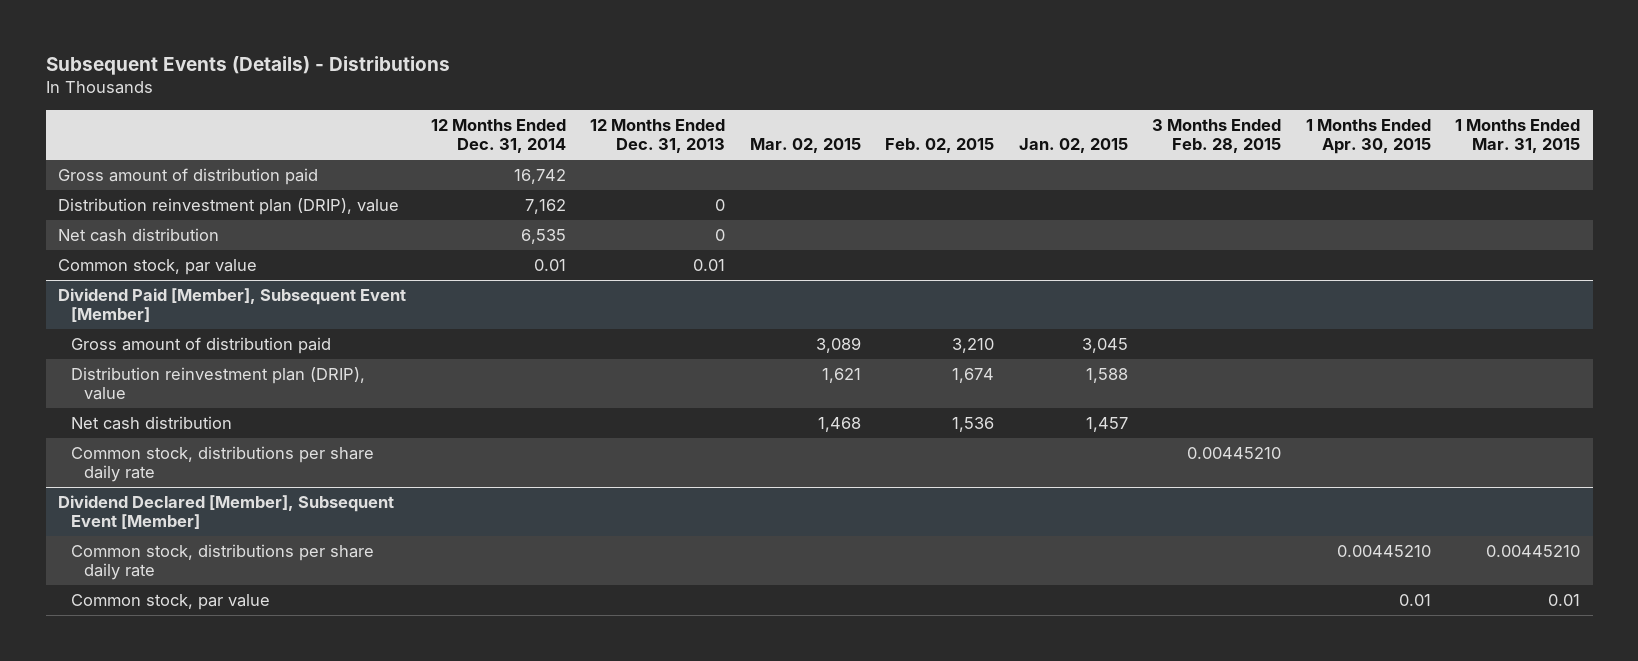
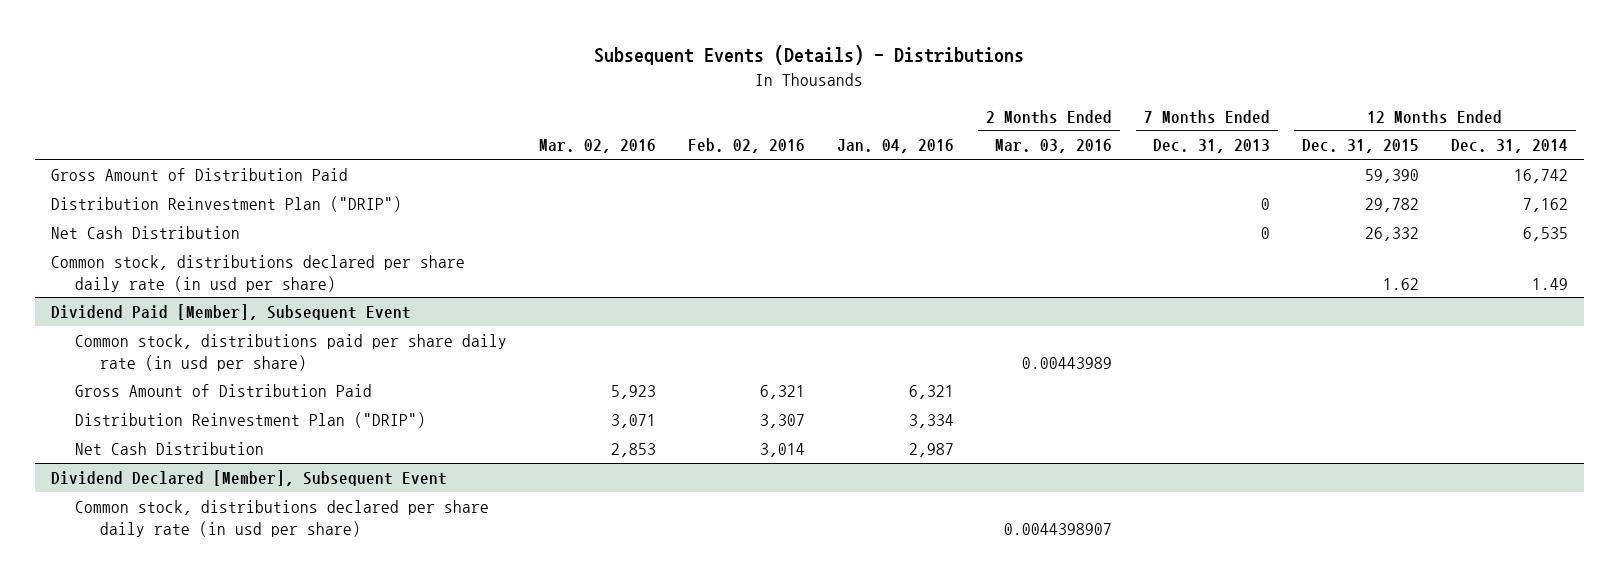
- | 12 Months Ended Dec. 31, 2014 | 12 Months Ended Dec. 31, 2013 | Mar. 02, 2015 | Feb. 02, 2015 | Jan. 02, 2015 | 3 Months Ended Feb. 28, 2015 | 1 Months Ended Apr. 30, 2015 | 1 Months Ended Mar. 31, 2015
+ | Mar. 02, 2016 | Feb. 02, 2016 | Jan. 04, 2016 | 2 Months Ended Mar. 03, 2016 | 7 Months Ended Dec. 31, 2013 | 12 Months Ended Dec. 31, 2015 | 12 Months Ended Dec. 31, 2014
- Gross amount of distribution paid | 16,742 | | | | | | |
- Distribution reinvestment plan (DRIP), value | 7,162 | 0 | | | | | |
- Net cash distribution | 6,535 | 0 | | | | | |
- Common stock, par value | 0.01 | 0.01 | | | | | |
- Dividend Paid [Member], Subsequent Event [Member]
- Gross amount of distribution paid | | | 3,089 | 3,210 | 3,045 | | |
- Distribution reinvestment plan (DRIP), value | | | 1,621 | 1,674 | 1,588 | | |
- Net cash distribution | | | 1,468 | 1,536 | 1,457 | | |
- Common stock, distributions per share daily rate | | | | | | 0.00445210 | |
- Dividend Declared [Member], Subsequent Event [Member]
- Common stock, distributions per share daily rate | | | | | | | 0.00445210 | 0.00445210
- Common stock, par value | | | | | | | 0.01 | 0.01
+ Gross Amount of Distribution Paid | | | | | | 59,390 | 16,742
+ Distribution Reinvestment Plan ("DRIP") | | | | | 0 | 29,782 | 7,162
+ Net Cash Distribution | | | | | 0 | 26,332 | 6,535
+ Common stock, distributions declared per share daily rate (in usd per share) | | | | | | 1.62 | 1.49
+ Dividend Paid [Member], Subsequent Event
+ Common stock, distributions paid per share daily rate (in usd per share) | | | | 0.00443989 | | |
+ Gross Amount of Distribution Paid | 5,923 | 6,321 | 6,321 | | | |
+ Distribution Reinvestment Plan ("DRIP") | 3,071 | 3,307 | 3,334 | | | |
+ Net Cash Distribution | 2,853 | 3,014 | 2,987 | | | |
+ Dividend Declared [Member], Subsequent Event
+ Common stock, distributions declared per share daily rate (in usd per share) | | | | 0.0044398907 | | |

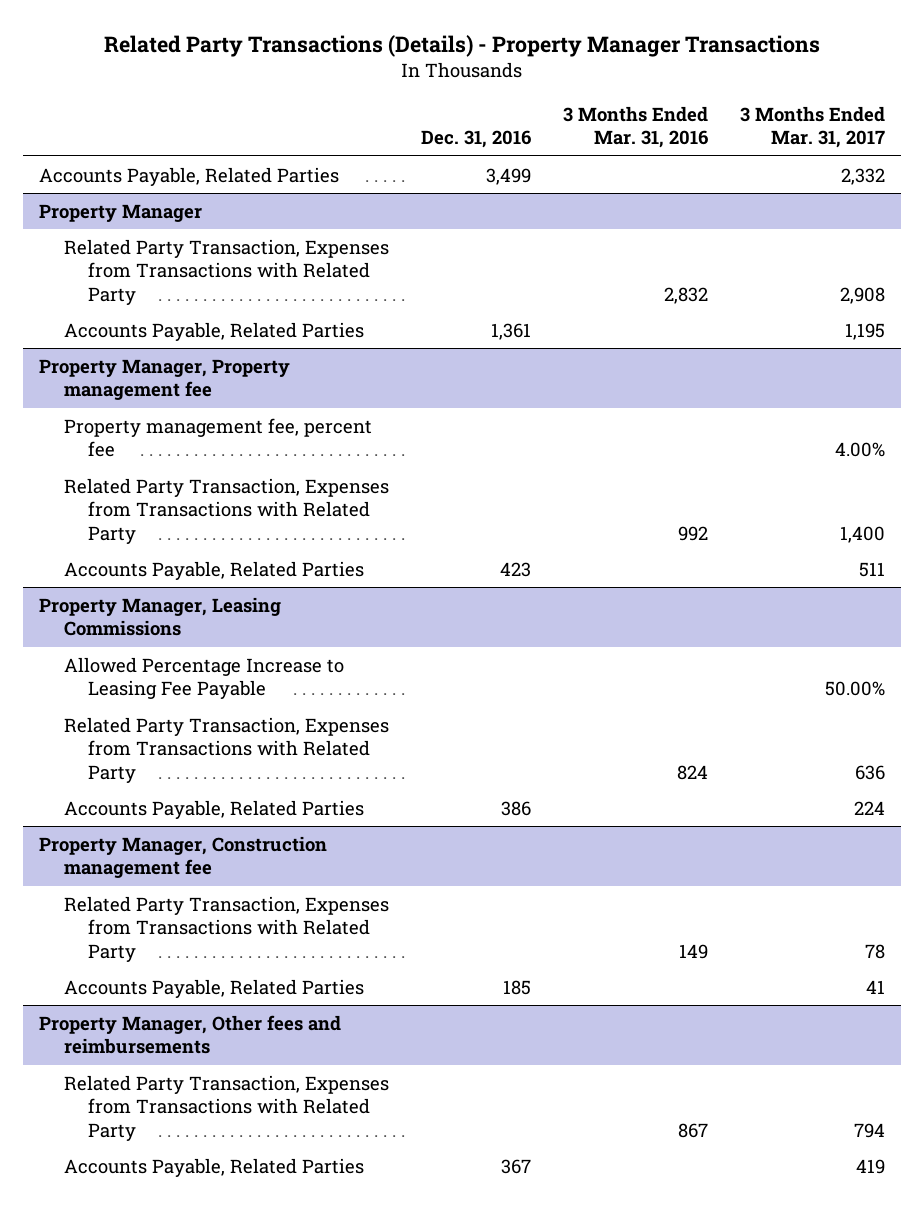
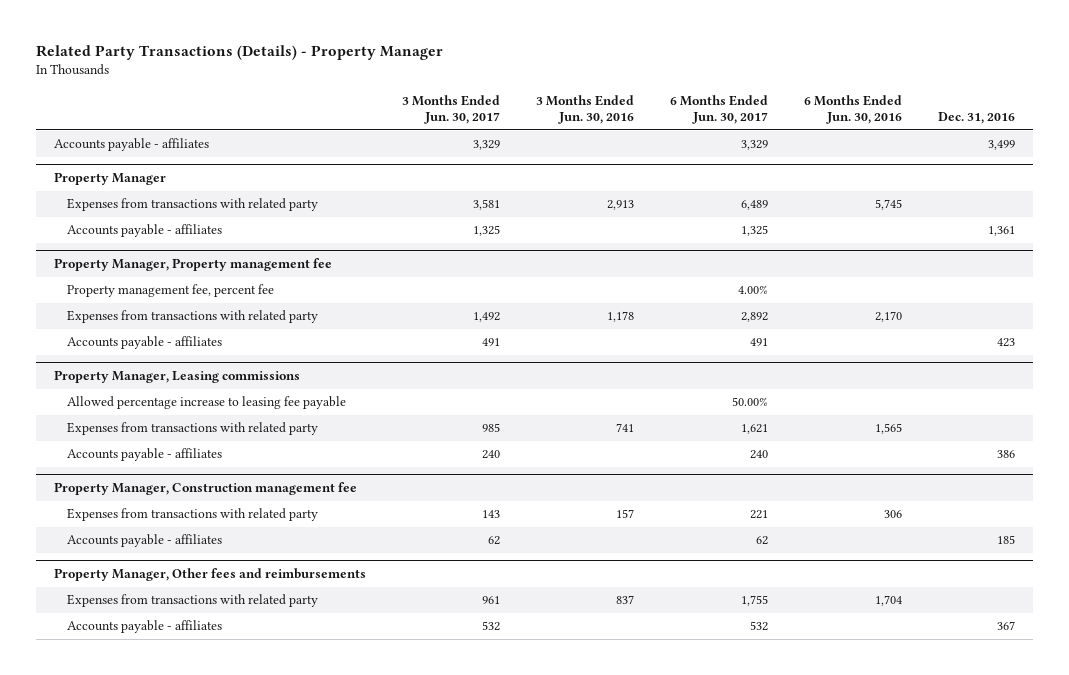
- Related Party Transactions (Details) - Property Manager Transactions
+ Related Party Transactions (Details) - Property Manager
- | Dec. 31, 2016 | 3 Months Ended Mar. 31, 2016 | 3 Months Ended Mar. 31, 2017
+ | 3 Months Ended Jun. 30, 2017 | 3 Months Ended Jun. 30, 2016 | 6 Months Ended Jun. 30, 2017 | 6 Months Ended Jun. 30, 2016 | Dec. 31, 2016
- Accounts Payable, Related Parties | 3,499 | | 2,332
+ Accounts payable - affiliates | 3,329 | | 3,329 | | 3,499
@ Property Manager
- Related Party Transaction, Expenses from Transactions with Related Party | | 2,832 | 2,908
- Accounts Payable, Related Parties | 1,361 | | 1,195
+ Expenses from transactions with related party | 3,581 | 2,913 | 6,489 | 5,745 |
+ Accounts payable - affiliates | 1,325 | | 1,325 | | 1,361
@ Property Manager, Property management fee
- Related Party Transaction, Expenses from Transactions with Related Party | | 992 | 1,400
- Accounts Payable, Related Parties | 423 | | 511
- Property Manager, Leasing Commissions
- Allowed Percentage Increase to Leasing Fee Payable | | | 50.00%
- Related Party Transaction, Expenses from Transactions with Related Party | | 824 | 636
- Accounts Payable, Related Parties | 386 | | 224
@ Property Manager, Property management fee
+ Expenses from transactions with related party | 1,492 | 1,178 | 2,892 | 2,170 |
+ Accounts payable - affiliates | 491 | | 491 | | 423
+ Property Manager, Leasing commissions
+ Allowed percentage increase to leasing fee payable | | | 50.00% | |
+ Expenses from transactions with related party | 985 | 741 | 1,621 | 1,565 |
+ Accounts payable - affiliates | 240 | | 240 | | 386
@ Property Manager, Construction management fee
- Related Party Transaction, Expenses from Transactions with Related Party | | 149 | 78
- Accounts Payable, Related Parties | 185 | | 41
+ Expenses from transactions with related party | 143 | 157 | 221 | 306 |
+ Accounts payable - affiliates | 62 | | 62 | | 185
@ Property Manager, Other fees and reimbursements
- Related Party Transaction, Expenses from Transactions with Related Party | | 867 | 794
- Accounts Payable, Related Parties | 367 | | 419
+ Expenses from transactions with related party | 961 | 837 | 1,755 | 1,704 |
+ Accounts payable - affiliates | 532 | | 532 | | 367

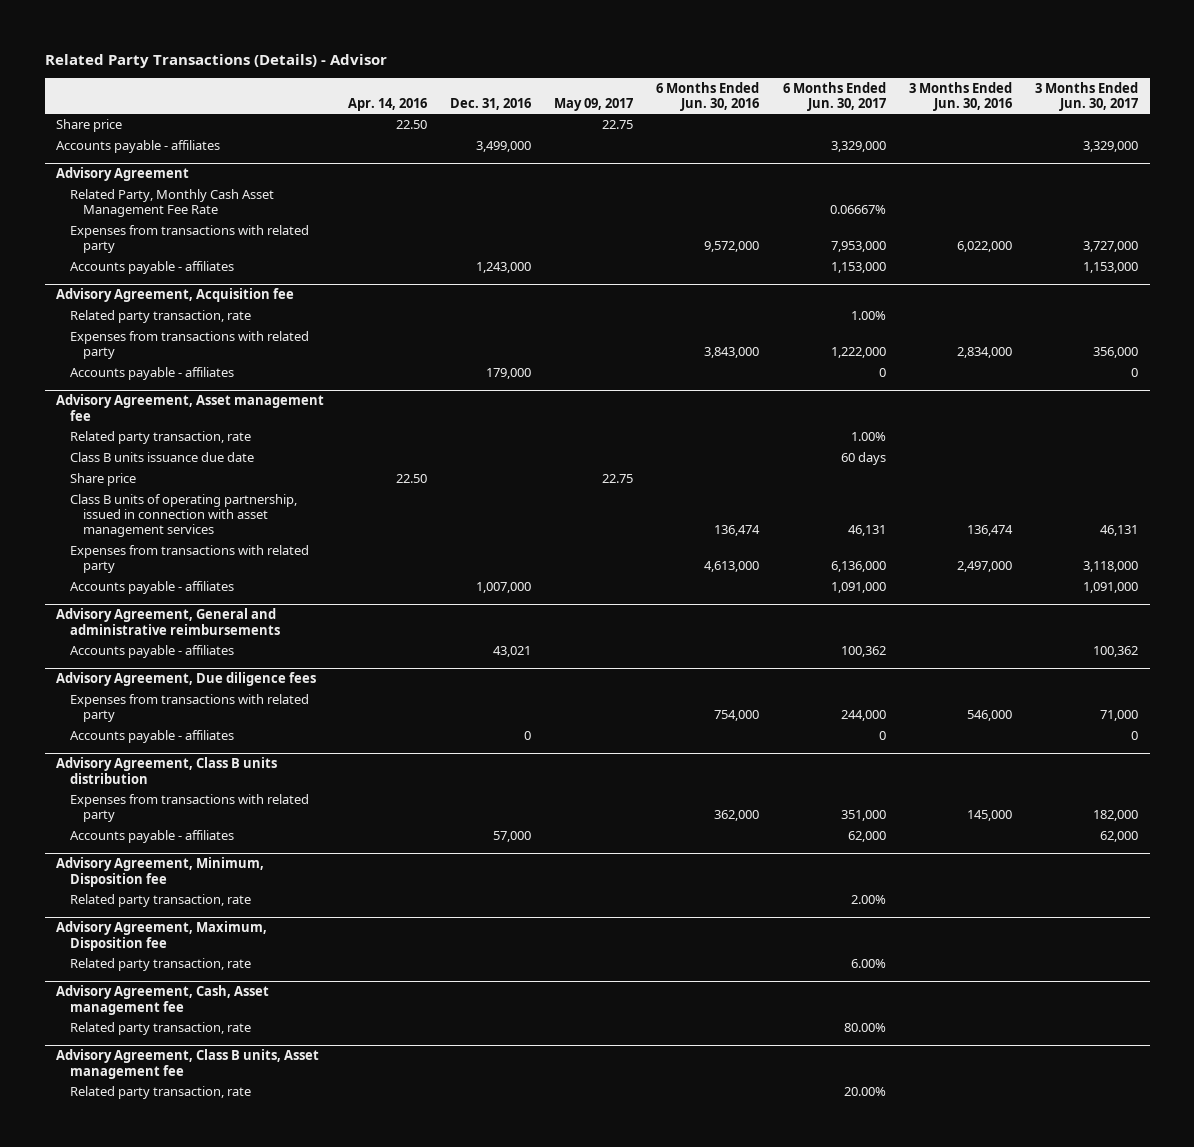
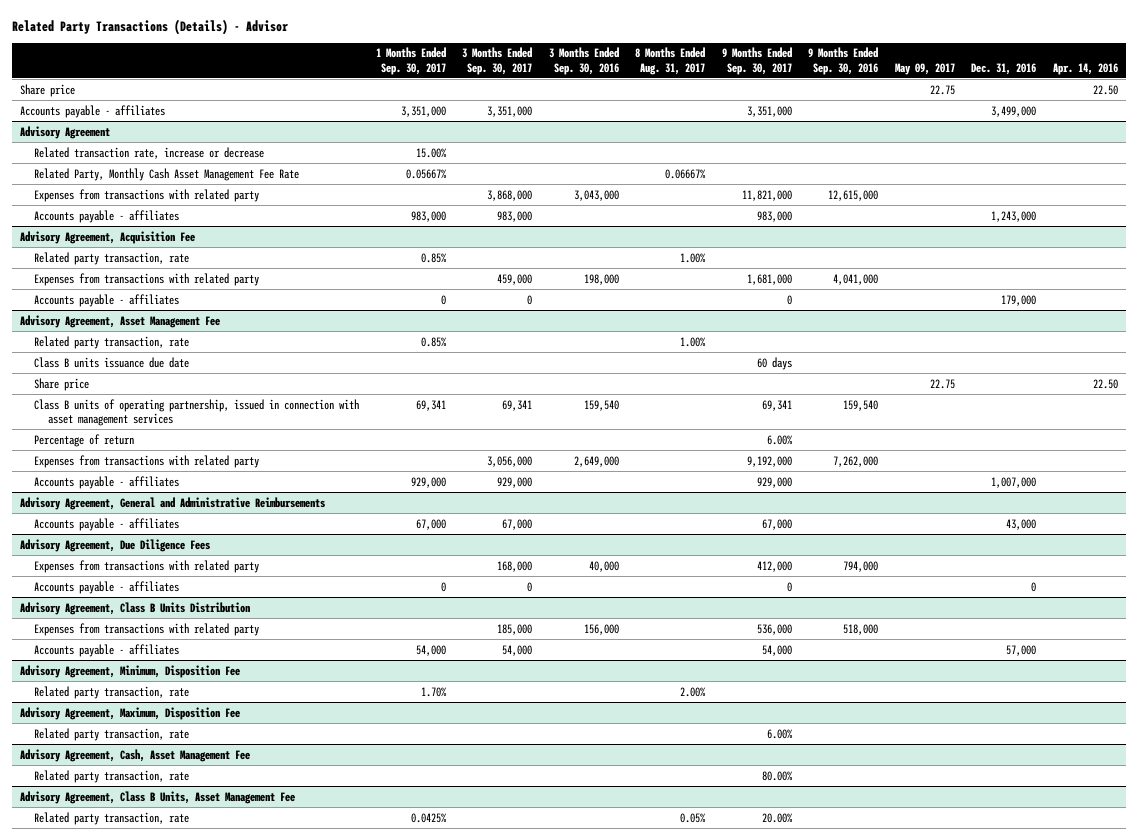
- | Apr. 14, 2016 | Dec. 31, 2016 | May 09, 2017 | 6 Months Ended Jun. 30, 2016 | 6 Months Ended Jun. 30, 2017 | 3 Months Ended Jun. 30, 2016 | 3 Months Ended Jun. 30, 2017
+ | 1 Months Ended Sep. 30, 2017 | 3 Months Ended Sep. 30, 2017 | 3 Months Ended Sep. 30, 2016 | 8 Months Ended Aug. 31, 2017 | 9 Months Ended Sep. 30, 2017 | 9 Months Ended Sep. 30, 2016 | May 09, 2017 | Dec. 31, 2016 | Apr. 14, 2016
@ Advisory Agreement
+ Related transaction rate, increase or decrease | 15.00% | | | | | | | |
- Advisory Agreement, Acquisition fee
+ Advisory Agreement, Acquisition Fee
- Advisory Agreement, Asset management fee
+ Advisory Agreement, Asset Management Fee
+ Percentage of return | | | | | 6.00% | | | |
- Advisory Agreement, General and administrative reimbursements
- Accounts payable - affiliates | | 43,021 | | | 100,362 | | 100,362
- Advisory Agreement, Due diligence fees
+ Advisory Agreement, General and Administrative Reimbursements
+ Accounts payable - affiliates | 67,000 | 67,000 | | | 67,000 | | | 43,000 |
+ Advisory Agreement, Due Diligence Fees
- Advisory Agreement, Class B units distribution
+ Advisory Agreement, Class B Units Distribution
- Advisory Agreement, Minimum, Disposition fee
+ Advisory Agreement, Minimum, Disposition Fee
- Advisory Agreement, Maximum, Disposition fee
+ Advisory Agreement, Maximum, Disposition Fee
- Advisory Agreement, Cash, Asset management fee
+ Advisory Agreement, Cash, Asset Management Fee
- Advisory Agreement, Class B units, Asset management fee
+ Advisory Agreement, Class B Units, Asset Management Fee

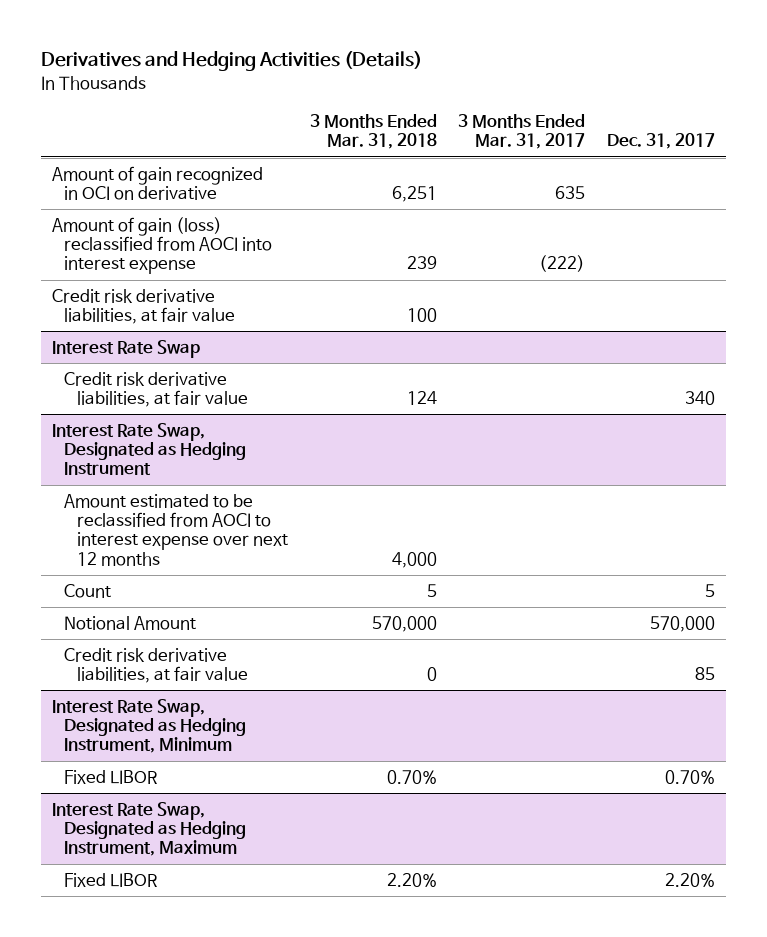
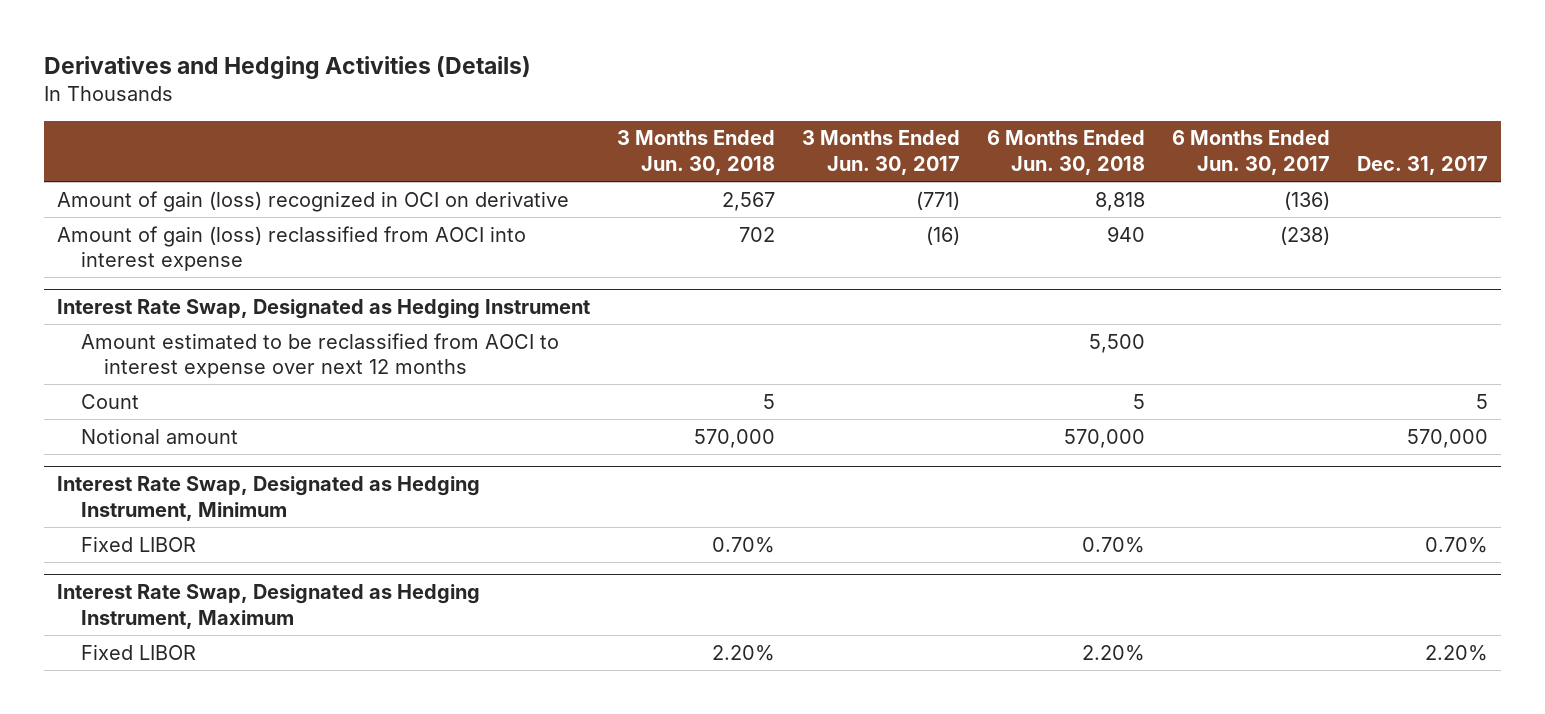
- | 3 Months Ended Mar. 31, 2018 | 3 Months Ended Mar. 31, 2017 | Dec. 31, 2017
+ | 3 Months Ended Jun. 30, 2018 | 3 Months Ended Jun. 30, 2017 | 6 Months Ended Jun. 30, 2018 | 6 Months Ended Jun. 30, 2017 | Dec. 31, 2017
- Amount of gain recognized in OCI on derivative | 6,251 | 635 |
+ Amount of gain (loss) recognized in OCI on derivative | 2,567 | (771) | 8,818 | (136) |
- Credit risk derivative liabilities, at fair value | 100 | |
- Interest Rate Swap
- Credit risk derivative liabilities, at fair value | 124 | | 340
@ Interest Rate Swap, Designated as Hedging Instrument
- Notional Amount | 570,000 | | 570,000
- Credit risk derivative liabilities, at fair value | 0 | | 85
+ Notional amount | 570,000 | | 570,000 | | 570,000

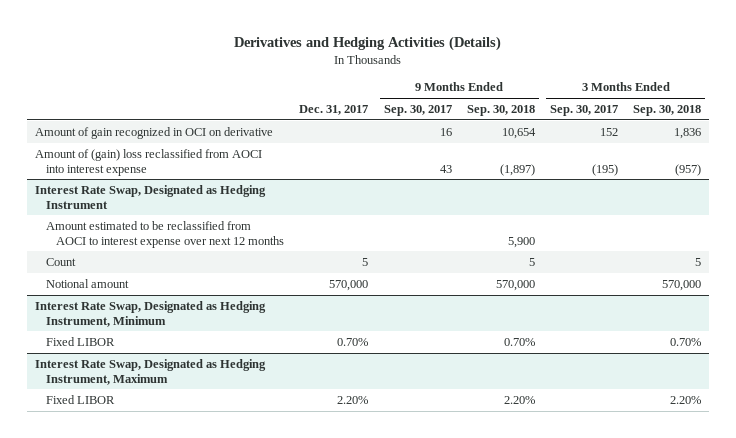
- | 3 Months Ended Jun. 30, 2018 | 3 Months Ended Jun. 30, 2017 | 6 Months Ended Jun. 30, 2018 | 6 Months Ended Jun. 30, 2017 | Dec. 31, 2017
+ | Dec. 31, 2017 | 9 Months Ended Sep. 30, 2017 | 9 Months Ended Sep. 30, 2018 | 3 Months Ended Sep. 30, 2017 | 3 Months Ended Sep. 30, 2018
- Amount of gain (loss) recognized in OCI on derivative | 2,567 | (771) | 8,818 | (136) |
- Amount of gain (loss) reclassified from AOCI into interest expense | 702 | (16) | 940 | (238) |
+ Amount of gain recognized in OCI on derivative | | 16 | 10,654 | 152 | 1,836
+ Amount of (gain) loss reclassified from AOCI into interest expense | | 43 | (1,897) | (195) | (957)

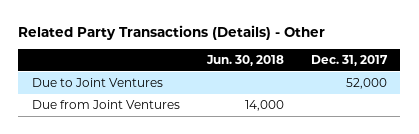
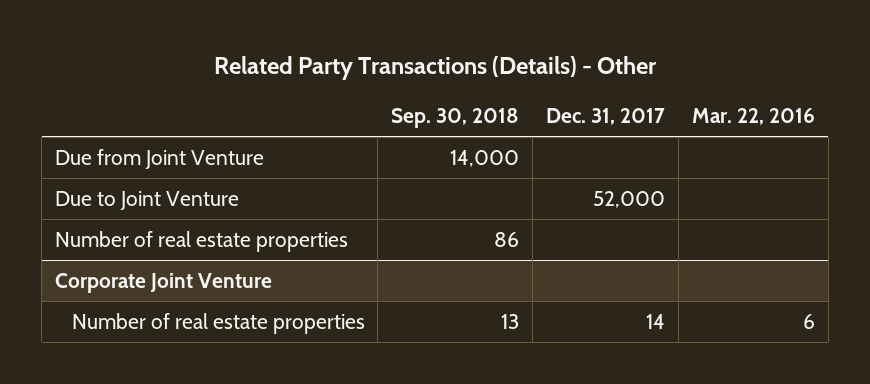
- | Jun. 30, 2018 | Dec. 31, 2017
+ | Sep. 30, 2018 | Dec. 31, 2017 | Mar. 22, 2016
- Due to Joint Ventures | | 52,000
- Due from Joint Ventures | 14,000 |
+ Due from Joint Venture | 14,000 | |
+ Due to Joint Venture | | 52,000 |
+ Number of real estate properties | 86 | |
+ Corporate Joint Venture
+ Number of real estate properties | 13 | 14 | 6

